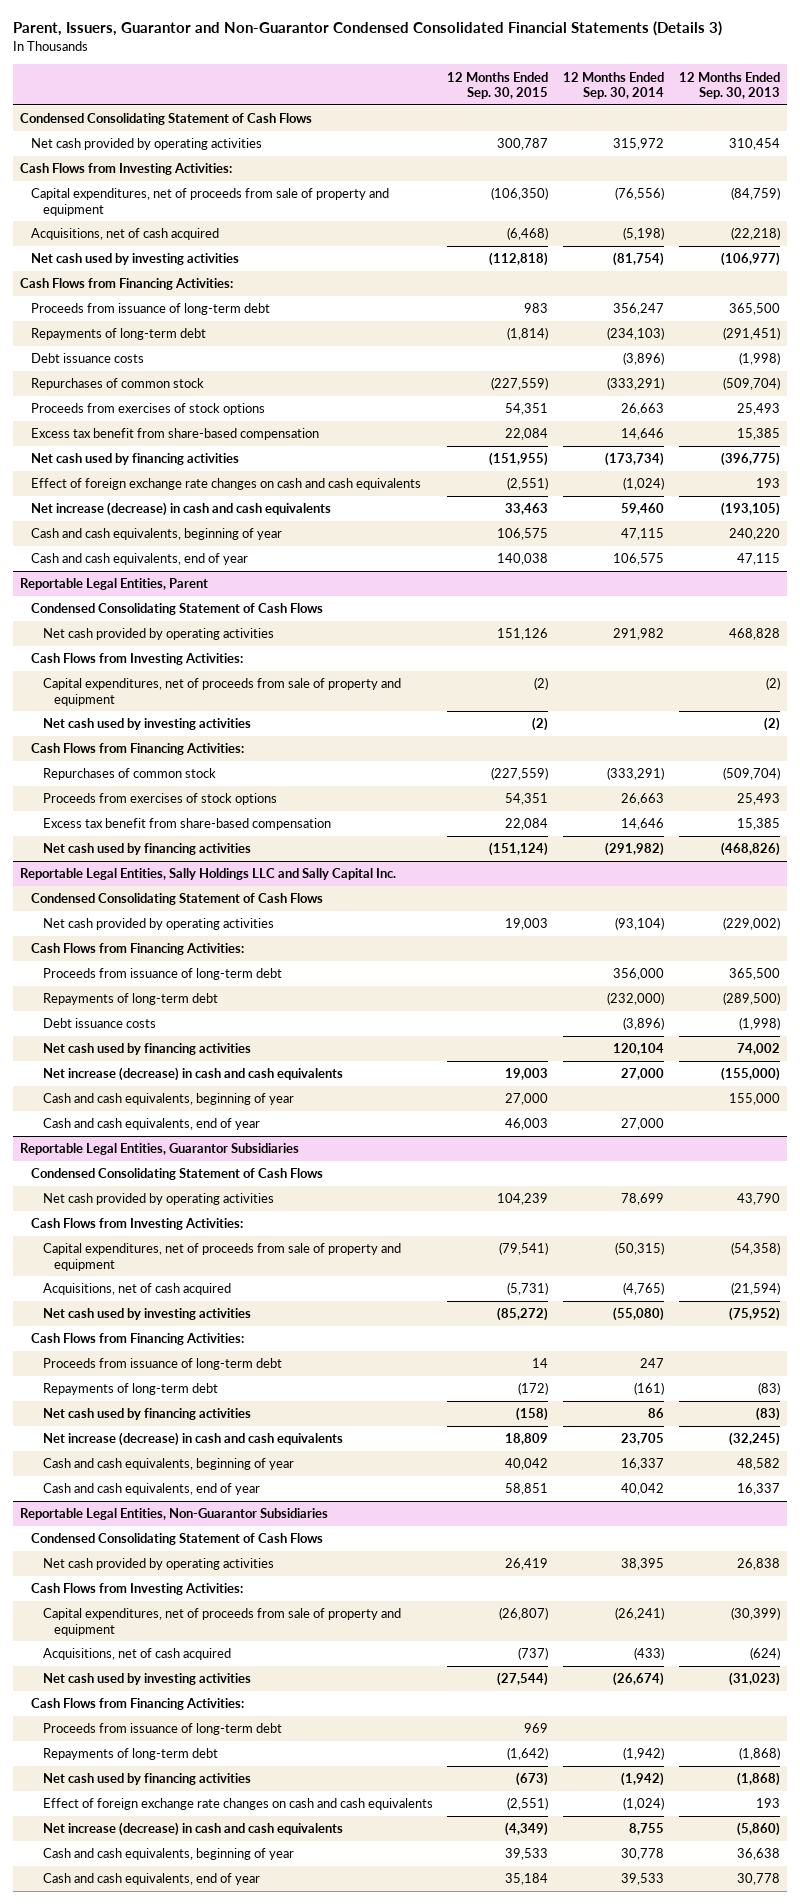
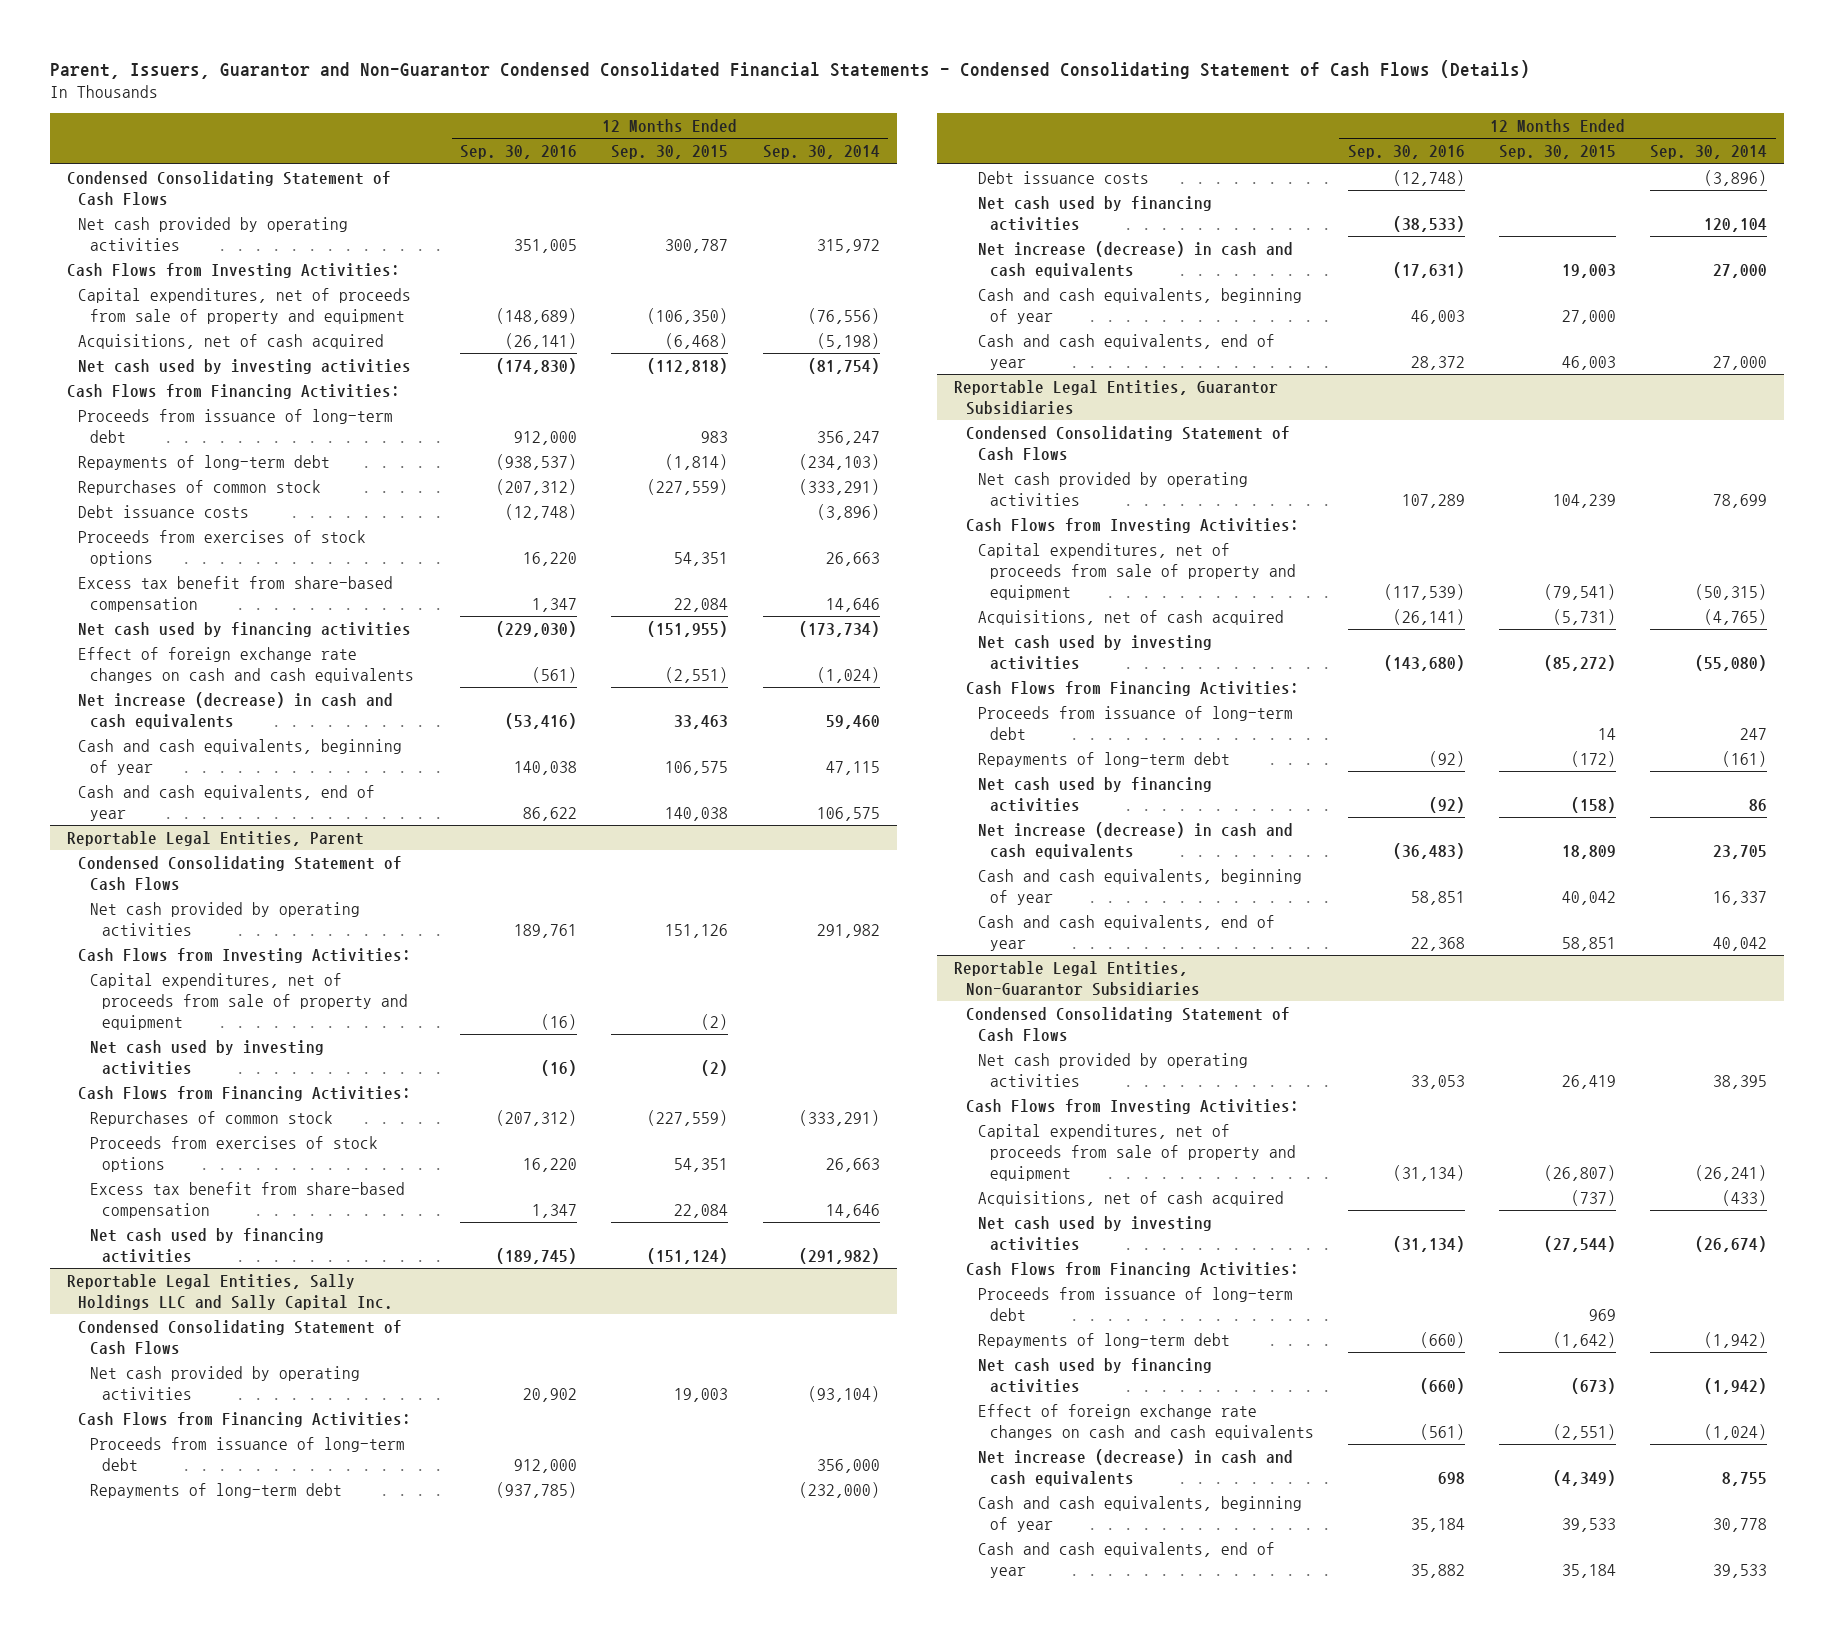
- Parent, Issuers, Guarantor and Non-Guarantor Condensed Consolidated Financial Statements (Details 3)
+ Parent, Issuers, Guarantor and Non-Guarantor Condensed Consolidated Financial Statements - Condensed Consolidating Statement of Cash Flows (Details)
- | 12 Months Ended Sep. 30, 2015 | 12 Months Ended Sep. 30, 2014 | 12 Months Ended Sep. 30, 2013
+ | 12 Months Ended Sep. 30, 2016 | 12 Months Ended Sep. 30, 2015 | 12 Months Ended Sep. 30, 2014
moved down: Debt issuance costs | (12,748) | | (3,896)

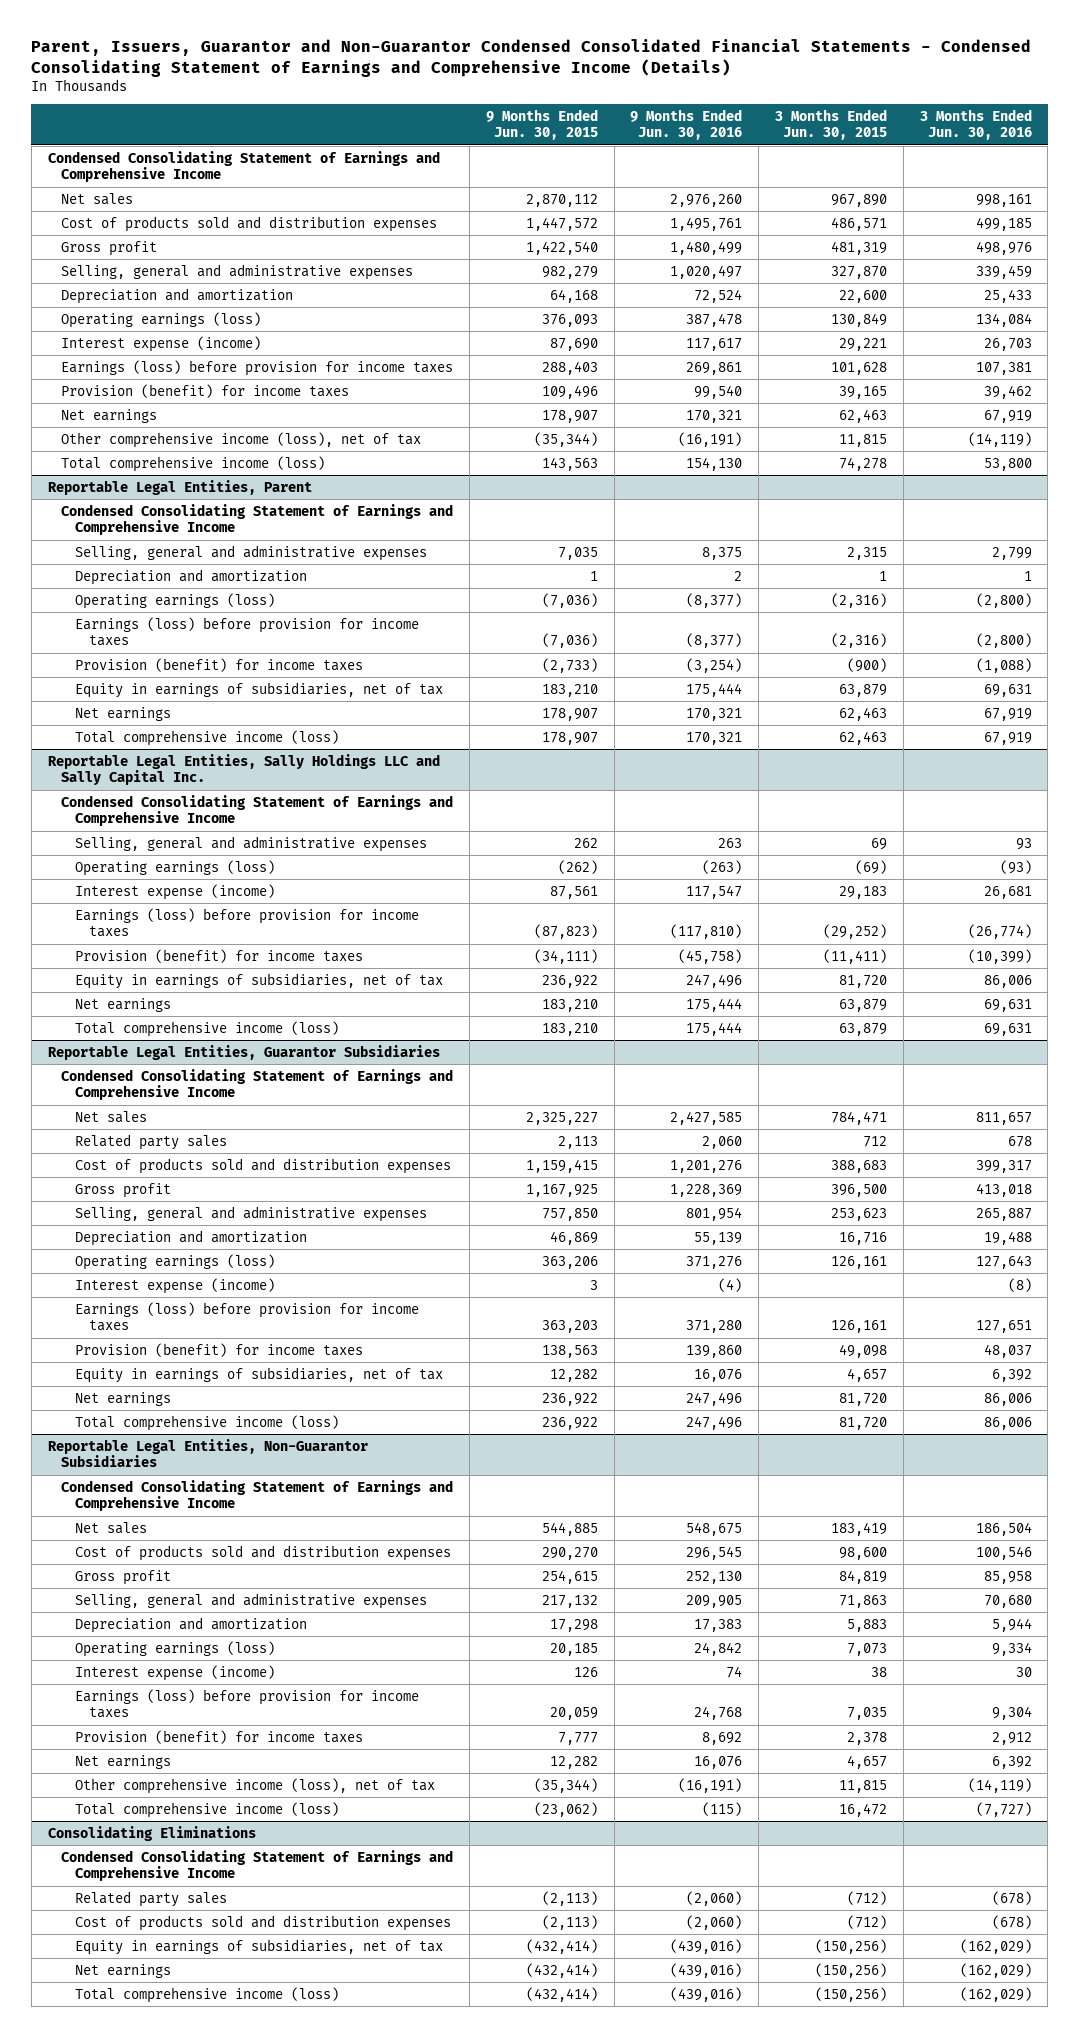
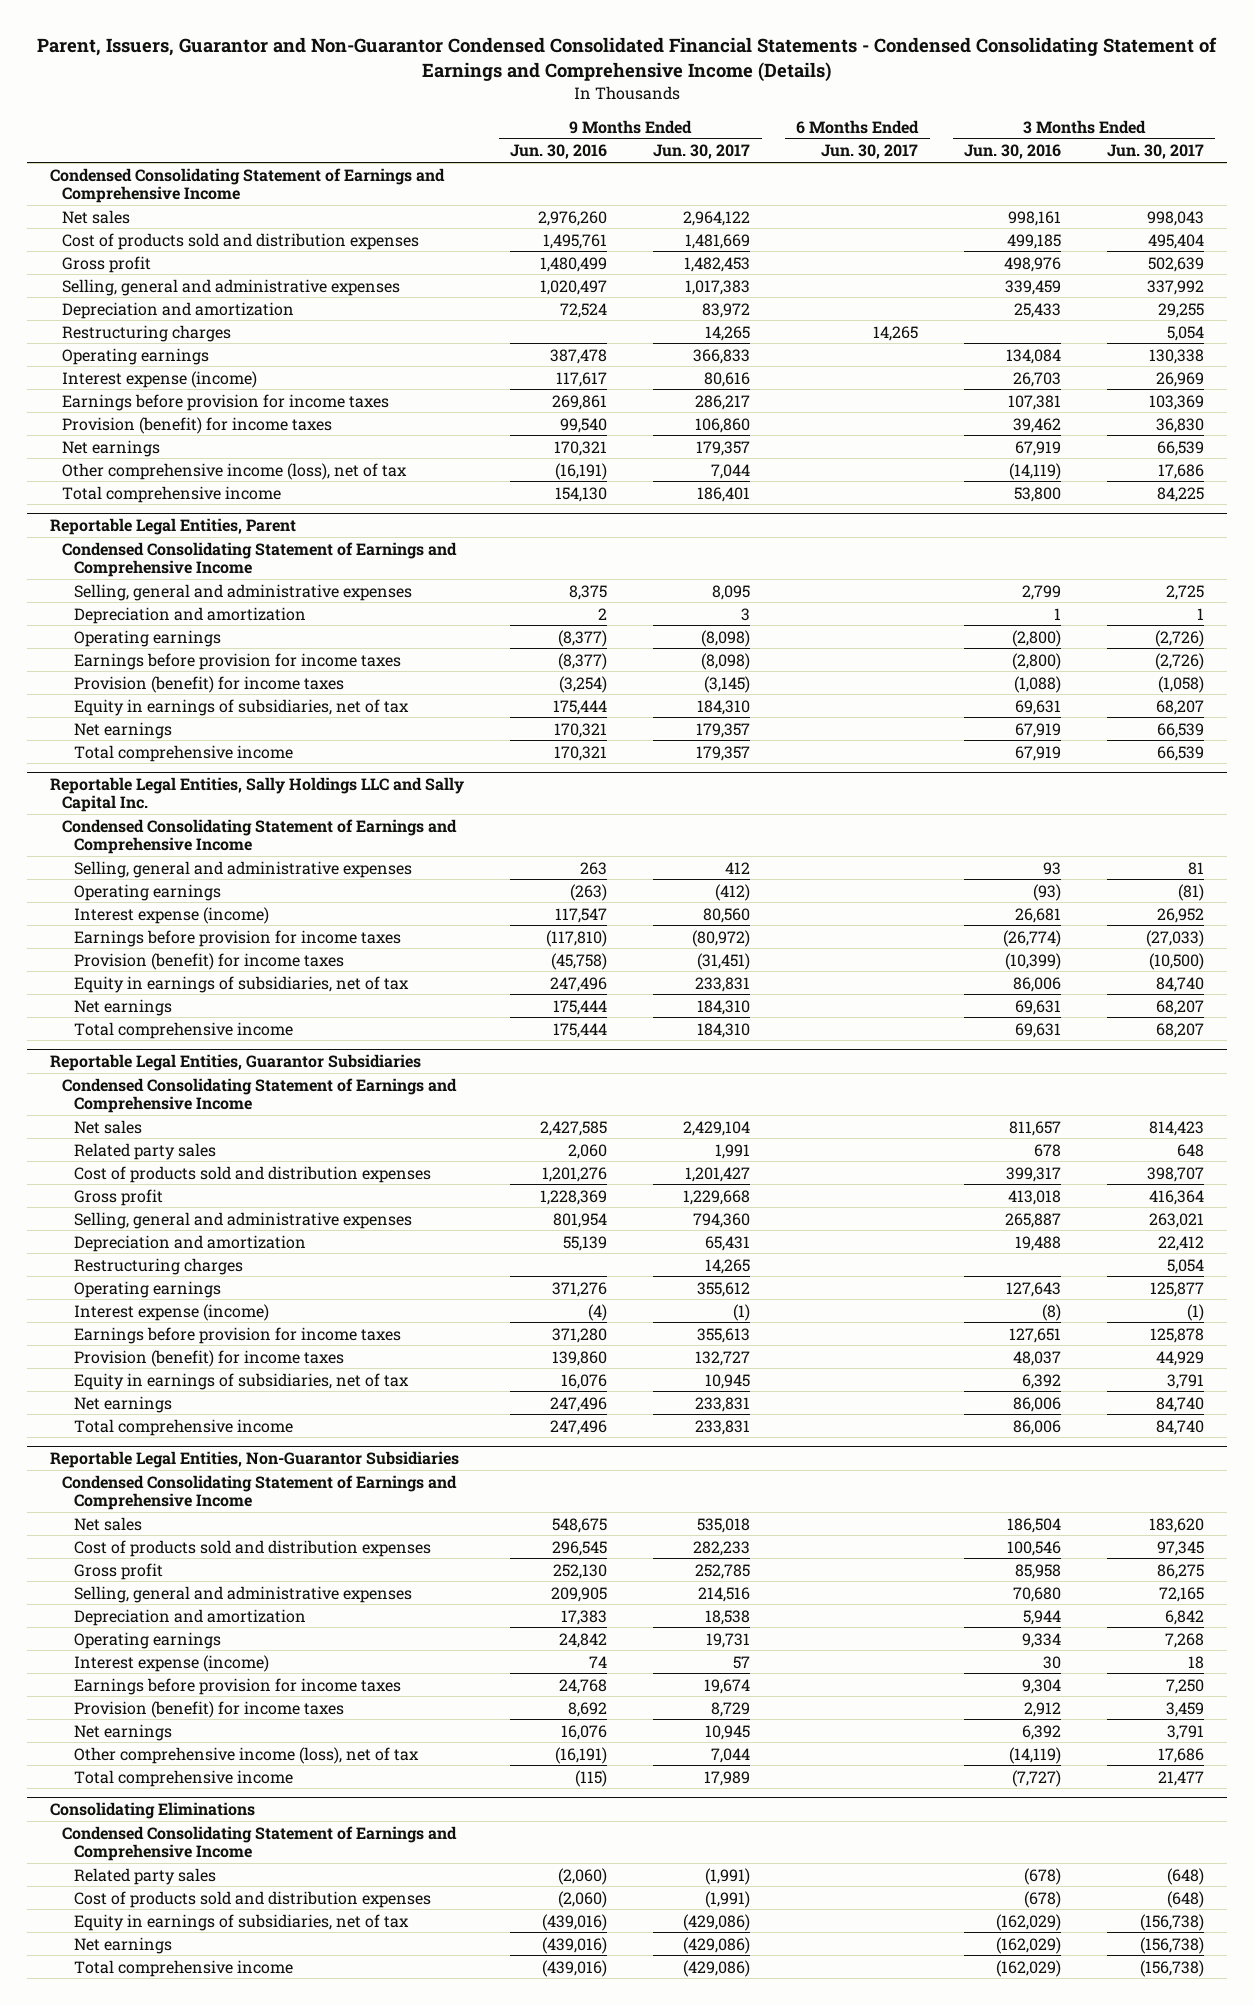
- | 9 Months Ended Jun. 30, 2015 | 9 Months Ended Jun. 30, 2016 | 3 Months Ended Jun. 30, 2015 | 3 Months Ended Jun. 30, 2016
+ | 9 Months Ended Jun. 30, 2016 | 9 Months Ended Jun. 30, 2017 | 6 Months Ended Jun. 30, 2017 | 3 Months Ended Jun. 30, 2016 | 3 Months Ended Jun. 30, 2017
- Operating earnings (loss) | 376,093 | 387,478 | 130,849 | 134,084
+ Restructuring charges | | 14,265 | 14,265 | | 5,054
+ Operating earnings | 387,478 | 366,833 | | 134,084 | 130,338
- Earnings (loss) before provision for income taxes | 288,403 | 269,861 | 101,628 | 107,381
+ Earnings before provision for income taxes | 269,861 | 286,217 | | 107,381 | 103,369
- Total comprehensive income (loss) | 143,563 | 154,130 | 74,278 | 53,800
+ Total comprehensive income | 154,130 | 186,401 | | 53,800 | 84,225
@ Reportable Legal Entities, Parent
- Operating earnings (loss) | (7,036) | (8,377) | (2,316) | (2,800)
- Earnings (loss) before provision for income taxes | (7,036) | (8,377) | (2,316) | (2,800)
+ Operating earnings | (8,377) | (8,098) | | (2,800) | (2,726)
+ Earnings before provision for income taxes | (8,377) | (8,098) | | (2,800) | (2,726)
- Total comprehensive income (loss) | 178,907 | 170,321 | 62,463 | 67,919
+ Total comprehensive income | 170,321 | 179,357 | | 67,919 | 66,539
@ Reportable Legal Entities, Sally Holdings LLC and Sally Capital Inc.
- Operating earnings (loss) | (262) | (263) | (69) | (93)
+ Operating earnings | (263) | (412) | | (93) | (81)
- Earnings (loss) before provision for income taxes | (87,823) | (117,810) | (29,252) | (26,774)
+ Earnings before provision for income taxes | (117,810) | (80,972) | | (26,774) | (27,033)
- Total comprehensive income (loss) | 183,210 | 175,444 | 63,879 | 69,631
+ Total comprehensive income | 175,444 | 184,310 | | 69,631 | 68,207
@ Reportable Legal Entities, Guarantor Subsidiaries
- Operating earnings (loss) | 363,206 | 371,276 | 126,161 | 127,643
+ Restructuring charges | | 14,265 | | | 5,054
+ Operating earnings | 371,276 | 355,612 | | 127,643 | 125,877
- Earnings (loss) before provision for income taxes | 363,203 | 371,280 | 126,161 | 127,651
+ Earnings before provision for income taxes | 371,280 | 355,613 | | 127,651 | 125,878
- Total comprehensive income (loss) | 236,922 | 247,496 | 81,720 | 86,006
+ Total comprehensive income | 247,496 | 233,831 | | 86,006 | 84,740
@ Reportable Legal Entities, Non-Guarantor Subsidiaries
- Operating earnings (loss) | 20,185 | 24,842 | 7,073 | 9,334
+ Operating earnings | 24,842 | 19,731 | | 9,334 | 7,268
- Earnings (loss) before provision for income taxes | 20,059 | 24,768 | 7,035 | 9,304
+ Earnings before provision for income taxes | 24,768 | 19,674 | | 9,304 | 7,250
- Total comprehensive income (loss) | (23,062) | (115) | 16,472 | (7,727)
+ Total comprehensive income | (115) | 17,989 | | (7,727) | 21,477
@ Consolidating Eliminations
- Total comprehensive income (loss) | (432,414) | (439,016) | (150,256) | (162,029)
+ Total comprehensive income | (439,016) | (429,086) | | (162,029) | (156,738)

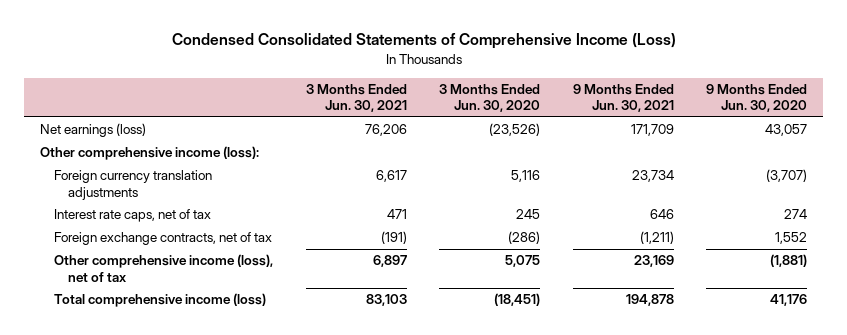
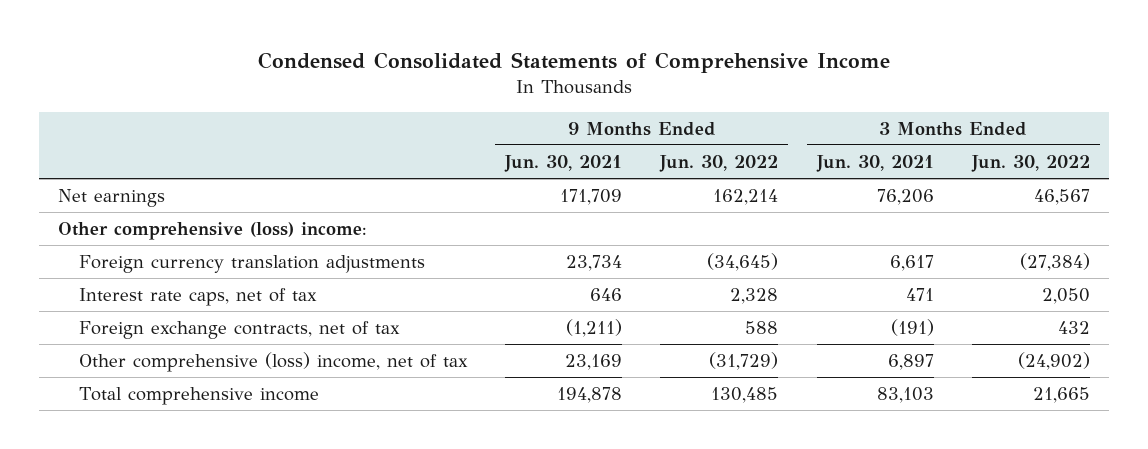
- Condensed Consolidated Statements of Comprehensive Income (Loss)
+ Condensed Consolidated Statements of Comprehensive Income
- | 3 Months Ended Jun. 30, 2021 | 3 Months Ended Jun. 30, 2020 | 9 Months Ended Jun. 30, 2021 | 9 Months Ended Jun. 30, 2020
+ | 9 Months Ended Jun. 30, 2021 | 9 Months Ended Jun. 30, 2022 | 3 Months Ended Jun. 30, 2021 | 3 Months Ended Jun. 30, 2022
- Net earnings (loss) | 76,206 | (23,526) | 171,709 | 43,057
- Other comprehensive income (loss):
+ Net earnings | 171,709 | 162,214 | 76,206 | 46,567
+ Other comprehensive (loss) income:
- Other comprehensive income (loss), net of tax | 6,897 | 5,075 | 23,169 | (1,881)
- Total comprehensive income (loss) | 83,103 | (18,451) | 194,878 | 41,176
+ Other comprehensive (loss) income, net of tax | 23,169 | (31,729) | 6,897 | (24,902)
+ Total comprehensive income | 194,878 | 130,485 | 83,103 | 21,665

